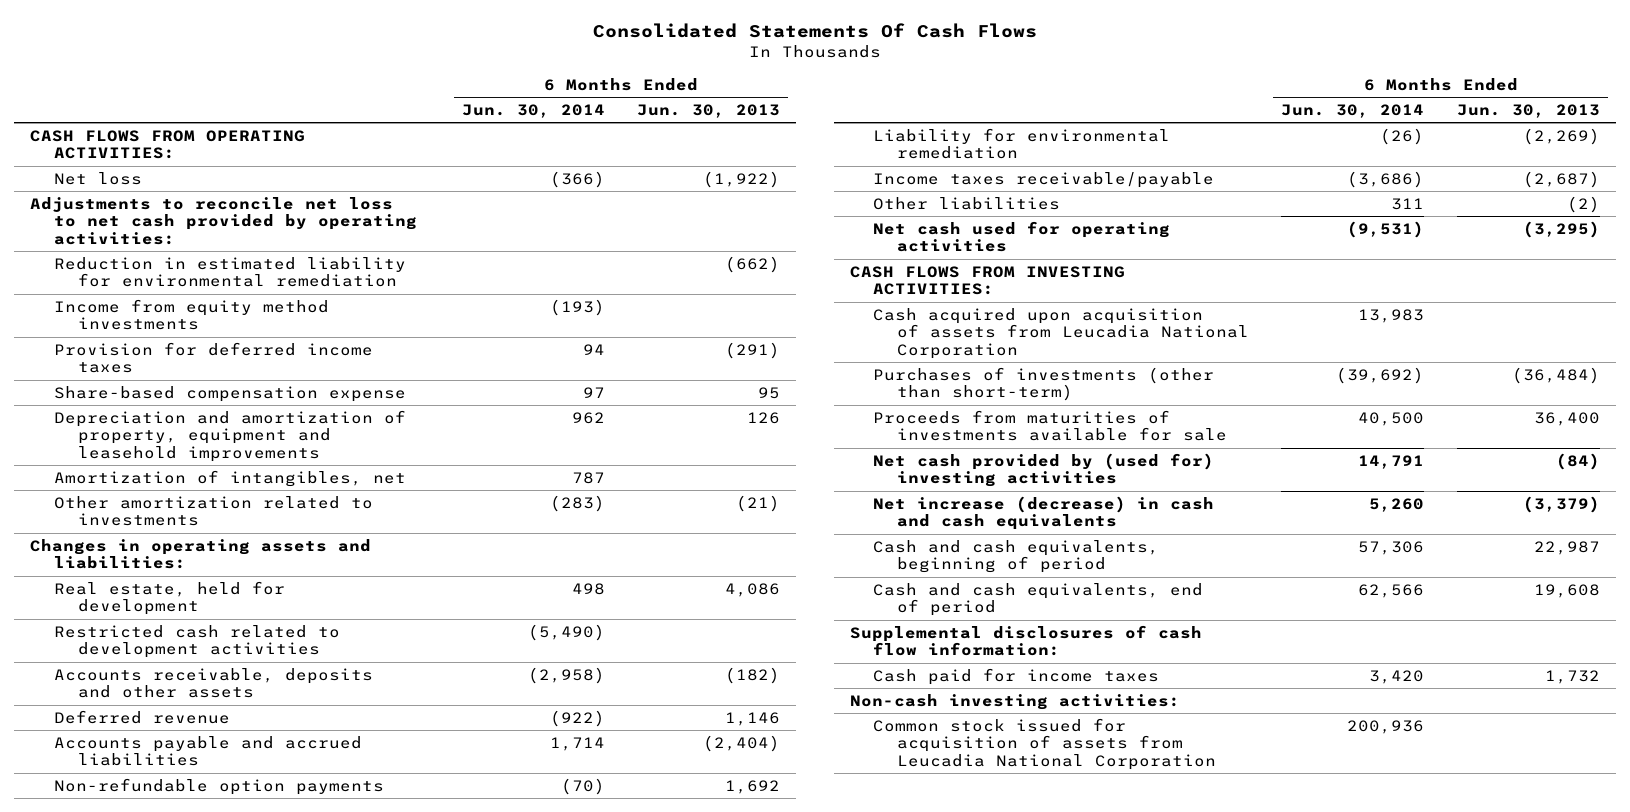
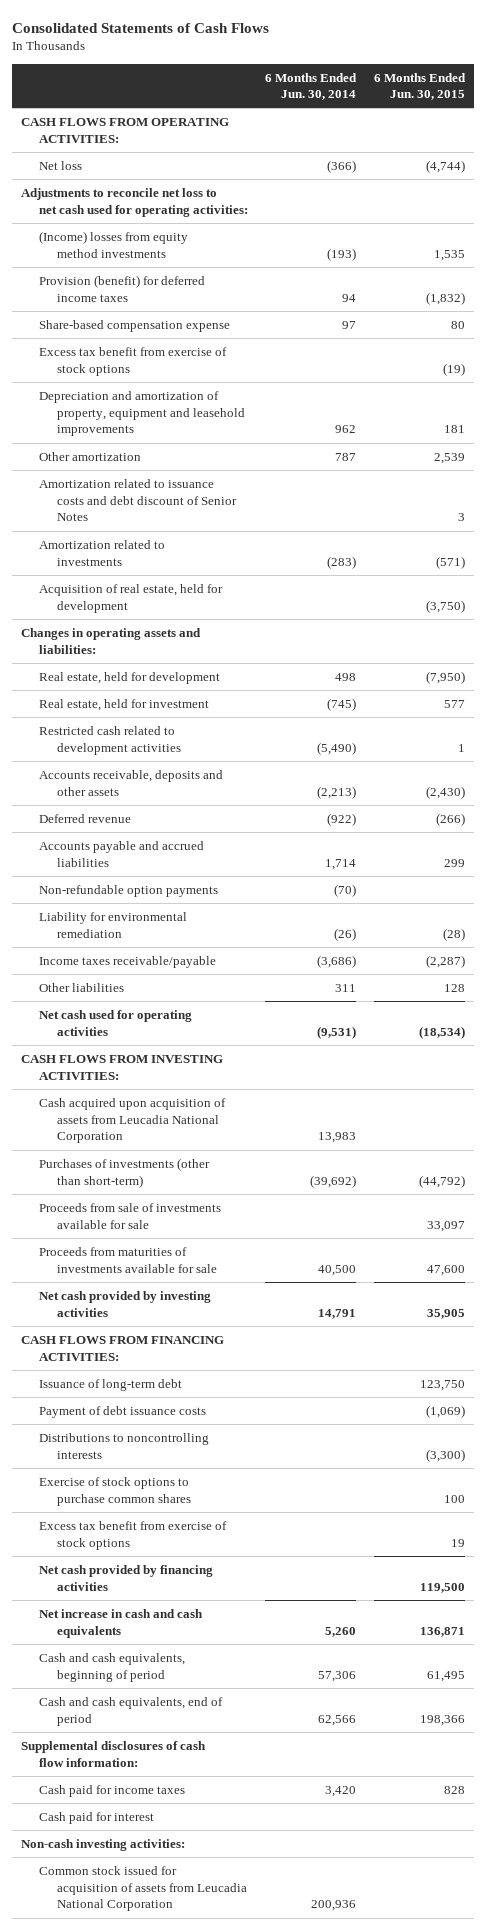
- Consolidated Statements Of Cash Flows
+ Consolidated Statements of Cash Flows
- | 6 Months Ended Jun. 30, 2014 | 6 Months Ended Jun. 30, 2013
+ | 6 Months Ended Jun. 30, 2014 | 6 Months Ended Jun. 30, 2015
- Adjustments to reconcile net loss to net cash provided by operating activities:
- Reduction in estimated liability for environmental remediation | | (662)
- Income from equity method investments | (193) |
- Provision for deferred income taxes | 94 | (291)
+ Adjustments to reconcile net loss to net cash used for operating activities:
+ (Income) losses from equity method investments | (193) | 1,535
+ Provision (benefit) for deferred income taxes | 94 | (1,832)
+ Excess tax benefit from exercise of stock options | | (19)
- Amortization of intangibles, net | 787 |
- Other amortization related to investments | (283) | (21)
+ Other amortization | 787 | 2,539
+ Amortization related to issuance costs and debt discount of Senior Notes | | 3
+ Amortization related to investments | (283) | (571)
+ Acquisition of real estate, held for development | | (3,750)
+ Real estate, held for investment | (745) | 577
- Accounts receivable, deposits and other assets | (2,958) | (182)
+ Accounts receivable, deposits and other assets | (2,213) | (2,430)
+ Proceeds from sale of investments available for sale | | 33,097
- Net cash provided by (used for) investing activities | 14,791 | (84)
- Net increase (decrease) in cash and cash equivalents | 5,260 | (3,379)
+ Net cash provided by investing activities | 14,791 | 35,905
+ CASH FLOWS FROM FINANCING ACTIVITIES:
+ Issuance of long-term debt | | 123,750
+ Payment of debt issuance costs | | (1,069)
+ Distributions to noncontrolling interests | | (3,300)
+ Exercise of stock options to purchase common shares | | 100
+ Excess tax benefit from exercise of stock options | | 19
+ Net cash provided by financing activities | | 119,500
+ Net increase in cash and cash equivalents | 5,260 | 136,871
+ Cash paid for interest

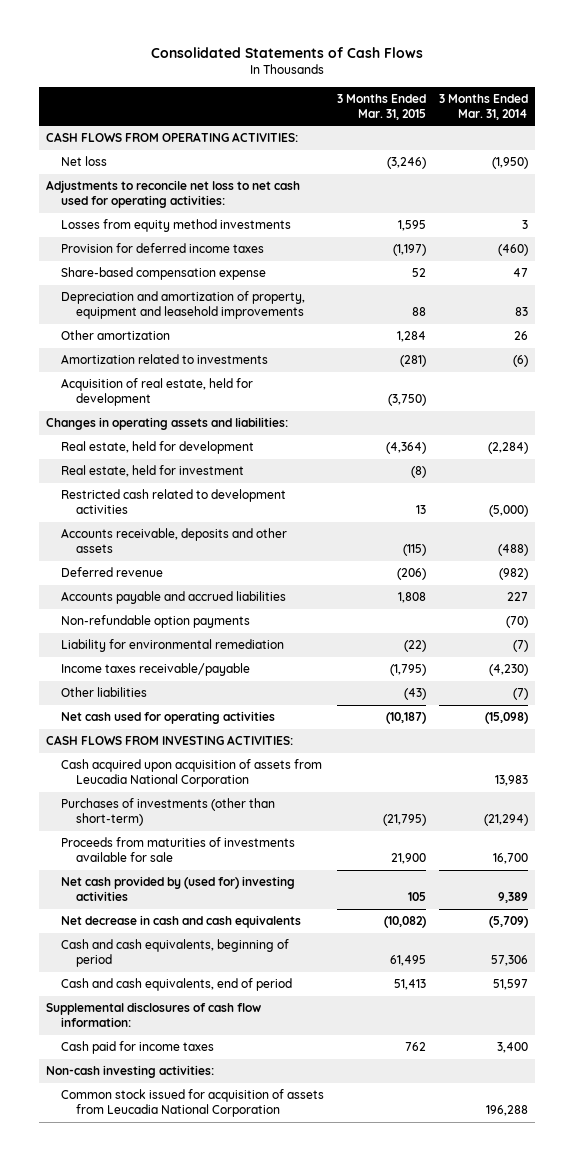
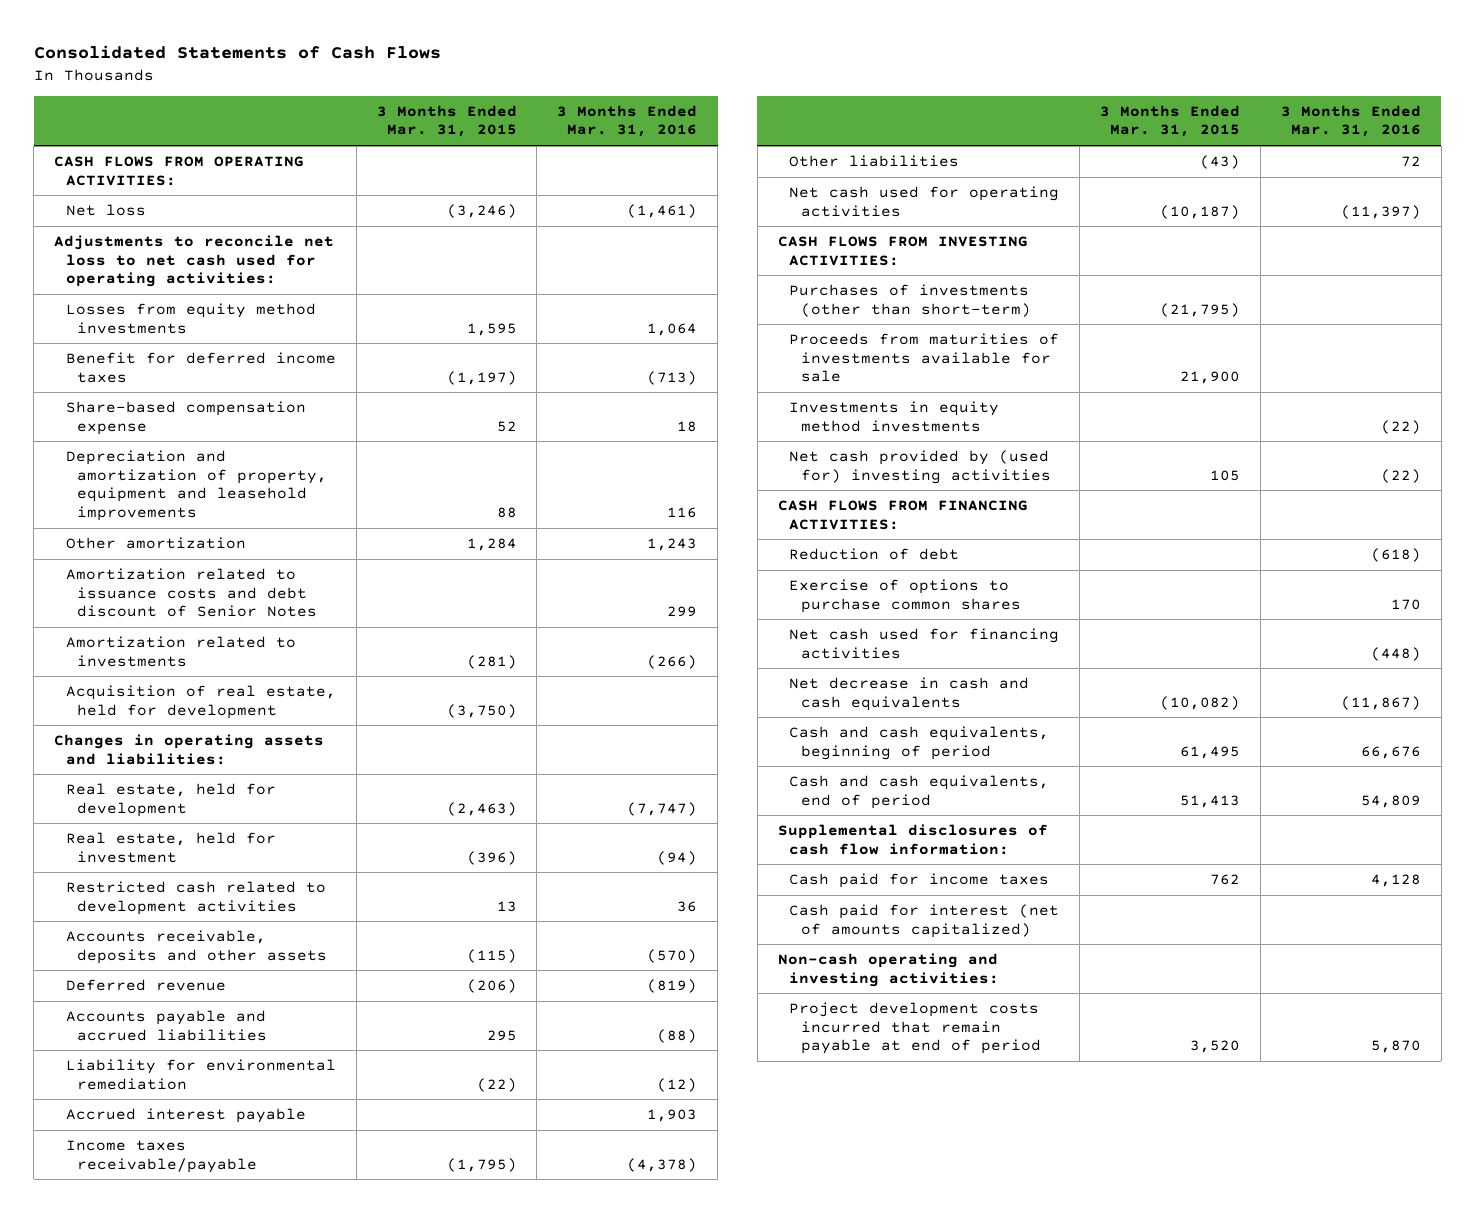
- | 3 Months Ended Mar. 31, 2015 | 3 Months Ended Mar. 31, 2014
+ | 3 Months Ended Mar. 31, 2015 | 3 Months Ended Mar. 31, 2016
- Provision for deferred income taxes | (1,197) | (460)
+ Benefit for deferred income taxes | (1,197) | (713)
+ Amortization related to issuance costs and debt discount of Senior Notes | | 299
- Real estate, held for development | (4,364) | (2,284)
- Real estate, held for investment | (8) |
+ Real estate, held for development | (2,463) | (7,747)
+ Real estate, held for investment | (396) | (94)
- Accounts payable and accrued liabilities | 1,808 | 227
- Non-refundable option payments | | (70)
+ Accounts payable and accrued liabilities | 295 | (88)
+ Accrued interest payable | | 1,903
- Cash acquired upon acquisition of assets from Leucadia National Corporation | | 13,983
+ Investments in equity method investments | | (22)
+ CASH FLOWS FROM FINANCING ACTIVITIES:
+ Reduction of debt | | (618)
+ Exercise of options to purchase common shares | | 170
+ Net cash used for financing activities | | (448)
- Non-cash investing activities:
- Common stock issued for acquisition of assets from Leucadia National Corporation | | 196,288
+ Cash paid for interest (net of amounts capitalized)
+ Non-cash operating and investing activities:
+ Project development costs incurred that remain payable at end of period | 3,520 | 5,870

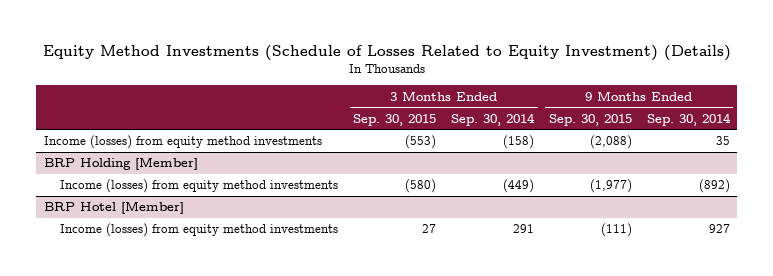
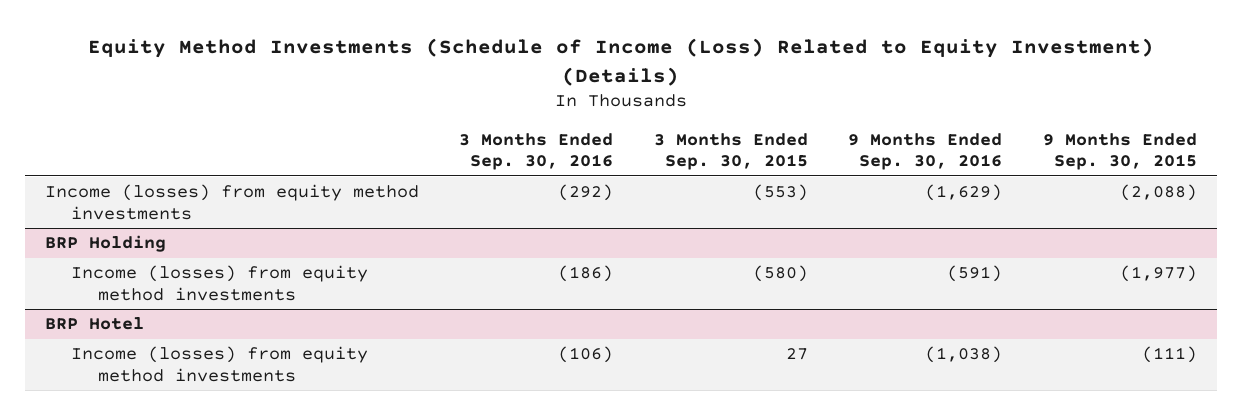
- Equity Method Investments (Schedule of Losses Related to Equity Investment) (Details)
+ Equity Method Investments (Schedule of Income (Loss) Related to Equity Investment) (Details)
- | 3 Months Ended Sep. 30, 2015 | 3 Months Ended Sep. 30, 2014 | 9 Months Ended Sep. 30, 2015 | 9 Months Ended Sep. 30, 2014
+ | 3 Months Ended Sep. 30, 2016 | 3 Months Ended Sep. 30, 2015 | 9 Months Ended Sep. 30, 2016 | 9 Months Ended Sep. 30, 2015
- BRP Holding [Member]
+ BRP Holding
- BRP Hotel [Member]
+ BRP Hotel

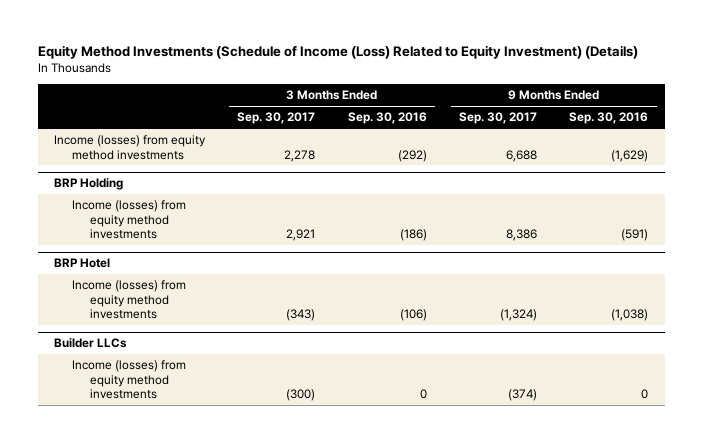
- | 3 Months Ended Sep. 30, 2016 | 3 Months Ended Sep. 30, 2015 | 9 Months Ended Sep. 30, 2016 | 9 Months Ended Sep. 30, 2015
+ | 3 Months Ended Sep. 30, 2017 | 3 Months Ended Sep. 30, 2016 | 9 Months Ended Sep. 30, 2017 | 9 Months Ended Sep. 30, 2016
+ Builder LLCs
+ Income (losses) from equity method investments | (300) | 0 | (374) | 0

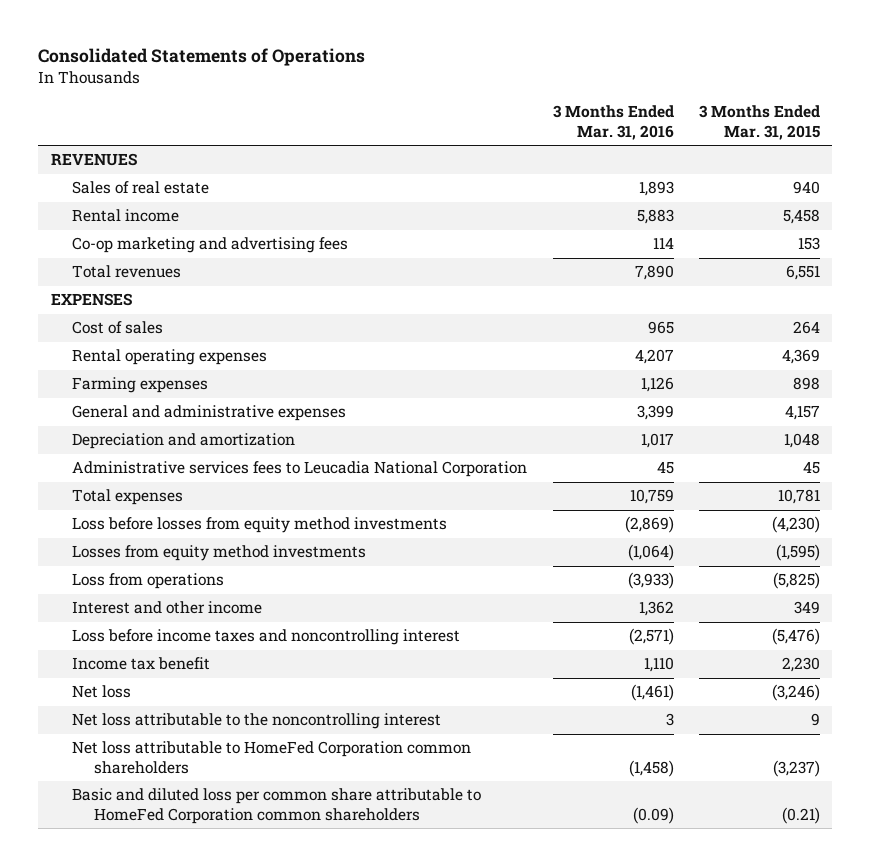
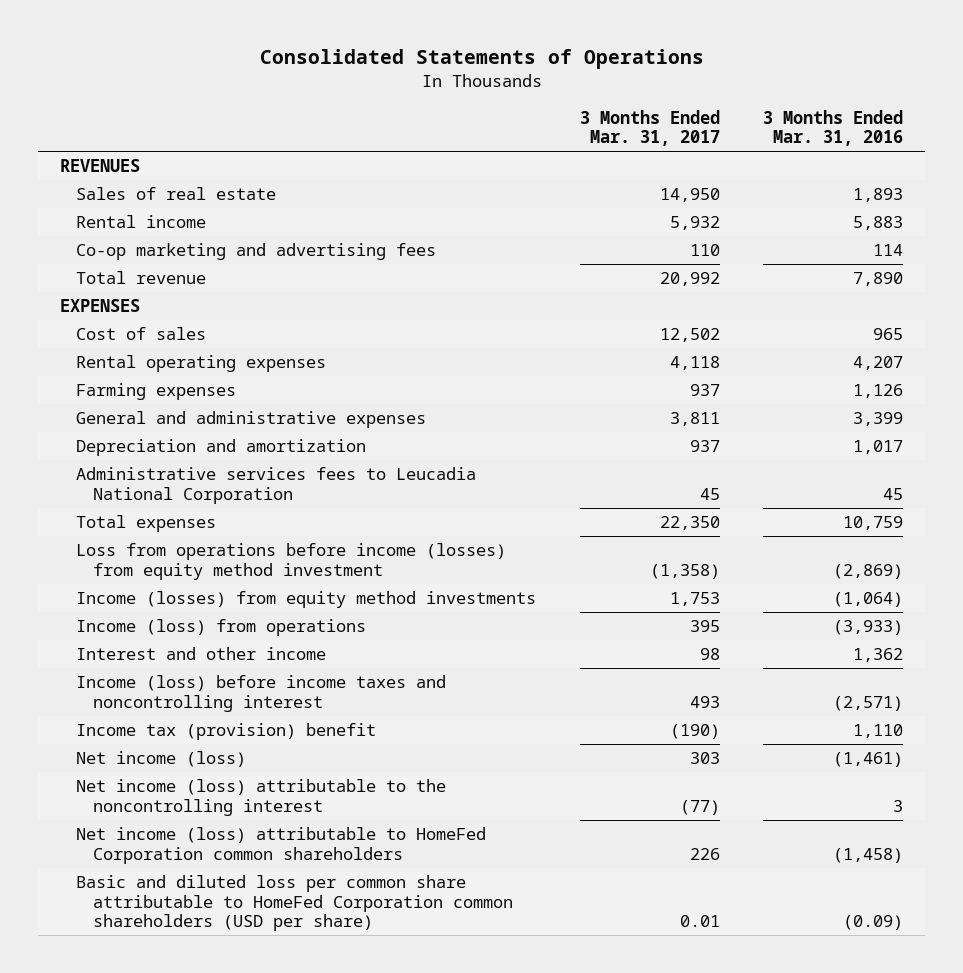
- | 3 Months Ended Mar. 31, 2016 | 3 Months Ended Mar. 31, 2015
+ | 3 Months Ended Mar. 31, 2017 | 3 Months Ended Mar. 31, 2016
- Total revenues | 7,890 | 6,551
+ Total revenue | 20,992 | 7,890
- Loss before losses from equity method investments | (2,869) | (4,230)
- Losses from equity method investments | (1,064) | (1,595)
- Loss from operations | (3,933) | (5,825)
+ Loss from operations before income (losses) from equity method investment | (1,358) | (2,869)
+ Income (losses) from equity method investments | 1,753 | (1,064)
+ Income (loss) from operations | 395 | (3,933)
- Loss before income taxes and noncontrolling interest | (2,571) | (5,476)
- Income tax benefit | 1,110 | 2,230
- Net loss | (1,461) | (3,246)
- Net loss attributable to the noncontrolling interest | 3 | 9
- Net loss attributable to HomeFed Corporation common shareholders | (1,458) | (3,237)
- Basic and diluted loss per common share attributable to HomeFed Corporation common shareholders | (0.09) | (0.21)
+ Income (loss) before income taxes and noncontrolling interest | 493 | (2,571)
+ Income tax (provision) benefit | (190) | 1,110
+ Net income (loss) | 303 | (1,461)
+ Net income (loss) attributable to the noncontrolling interest | (77) | 3
+ Net income (loss) attributable to HomeFed Corporation common shareholders | 226 | (1,458)
+ Basic and diluted loss per common share attributable to HomeFed Corporation common shareholders (USD per share) | 0.01 | (0.09)

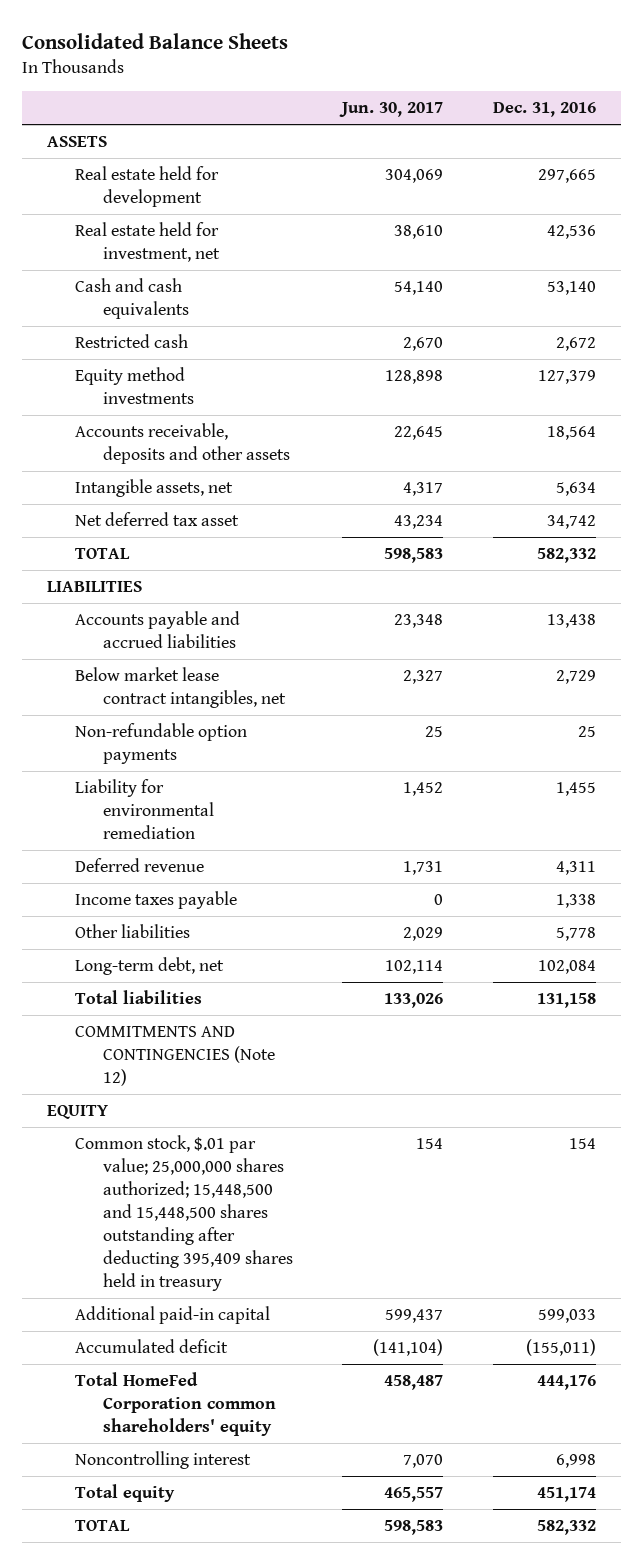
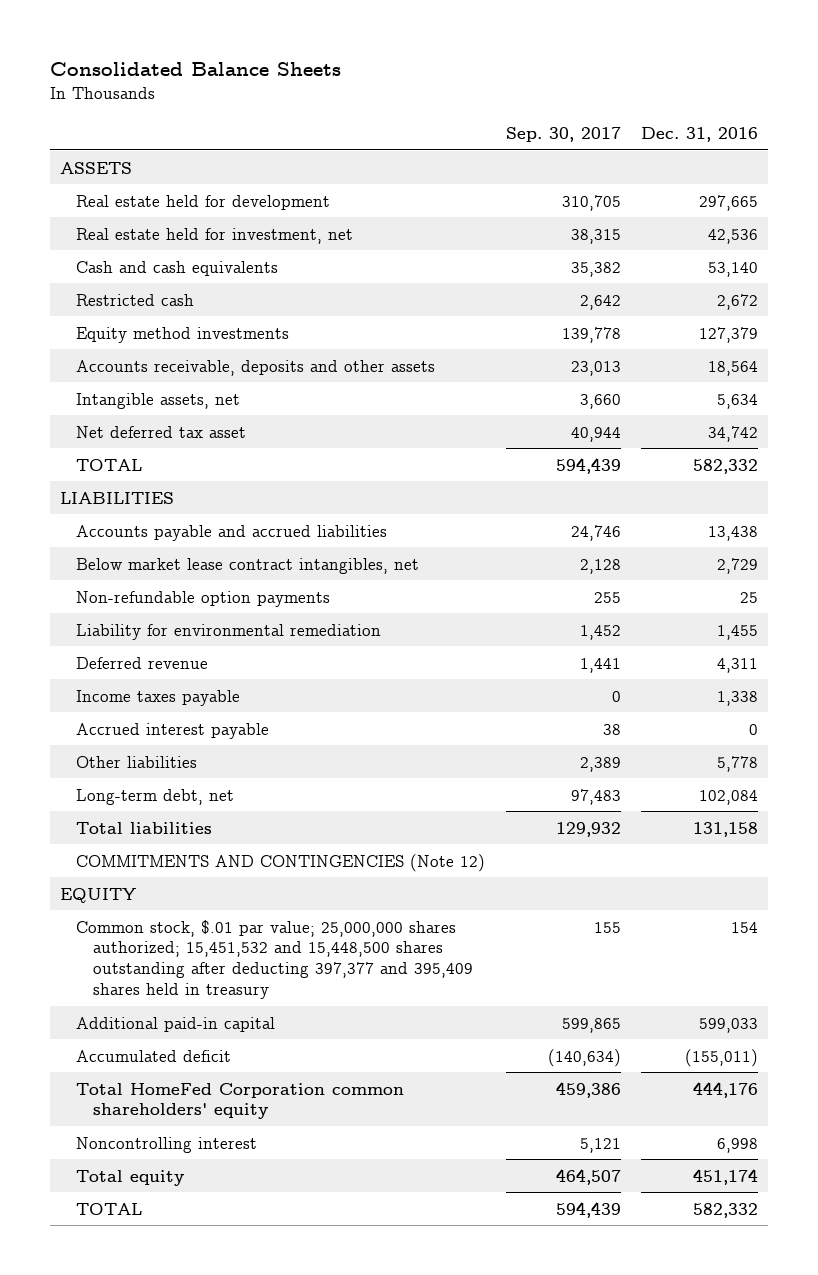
- | Jun. 30, 2017 | Dec. 31, 2016
+ | Sep. 30, 2017 | Dec. 31, 2016
+ Accrued interest payable | 38 | 0
- Common stock, $.01 par value; 25,000,000 shares authorized; 15,448,500 and 15,448,500 shares outstanding after deducting 395,409 shares held in treasury | 154 | 154
+ Common stock, $.01 par value; 25,000,000 shares authorized; 15,451,532 and 15,448,500 shares outstanding after deducting 397,377 and 395,409 shares held in treasury | 155 | 154

